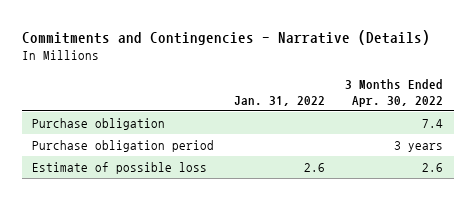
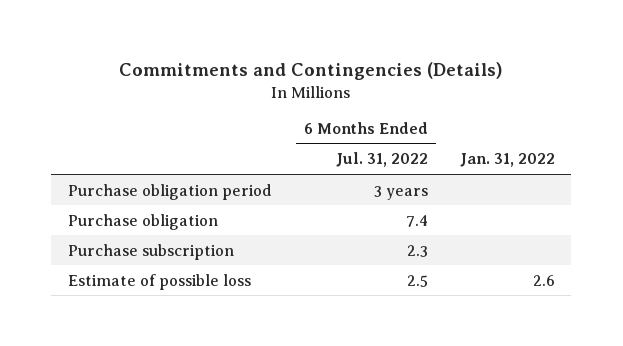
- Commitments and Contingencies - Narrative (Details)
+ Commitments and Contingencies (Details)
- | Jan. 31, 2022 | 3 Months Ended Apr. 30, 2022
+ | 6 Months Ended Jul. 31, 2022 | Jan. 31, 2022
moved down: Purchase obligation | 7.4 |
+ Purchase subscription | 2.3 |

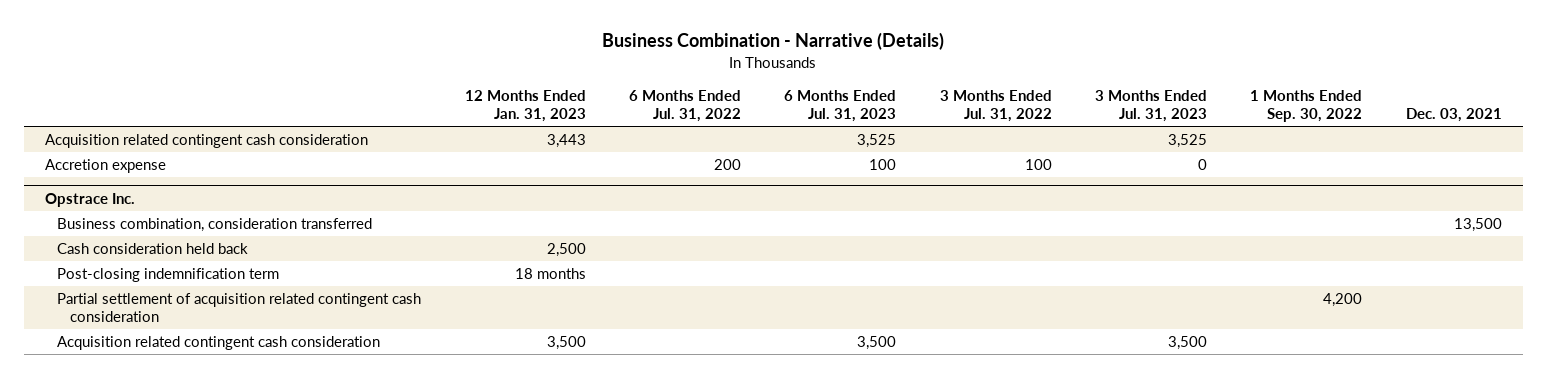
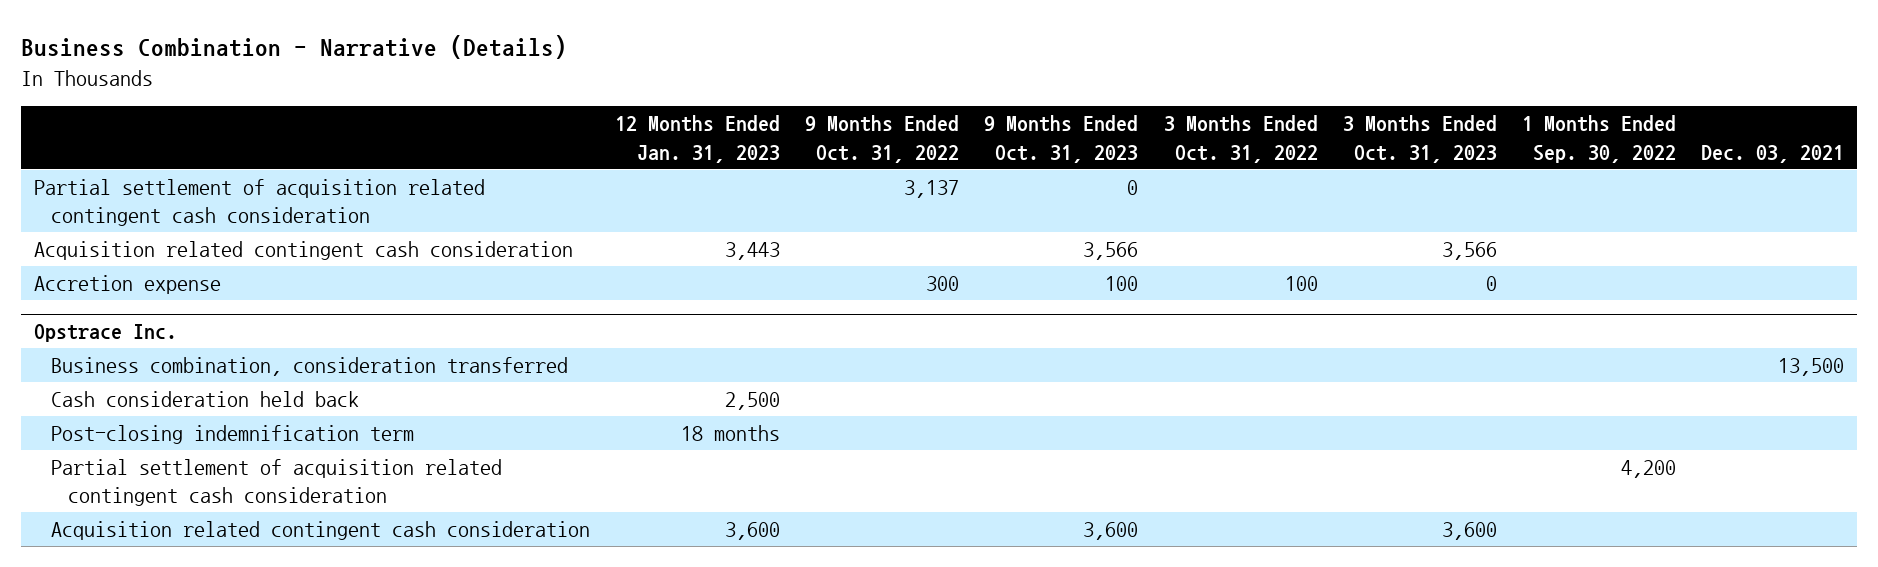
- | 12 Months Ended Jan. 31, 2023 | 6 Months Ended Jul. 31, 2022 | 6 Months Ended Jul. 31, 2023 | 3 Months Ended Jul. 31, 2022 | 3 Months Ended Jul. 31, 2023 | 1 Months Ended Sep. 30, 2022 | Dec. 03, 2021
+ | 12 Months Ended Jan. 31, 2023 | 9 Months Ended Oct. 31, 2022 | 9 Months Ended Oct. 31, 2023 | 3 Months Ended Oct. 31, 2022 | 3 Months Ended Oct. 31, 2023 | 1 Months Ended Sep. 30, 2022 | Dec. 03, 2021
+ Partial settlement of acquisition related contingent cash consideration | | 3,137 | 0 | | | |
@ Opstrace Inc.
- Acquisition related contingent cash consideration | 3,500 | | 3,500 | | 3,500 | |
+ Acquisition related contingent cash consideration | 3,600 | | 3,600 | | 3,600 | |

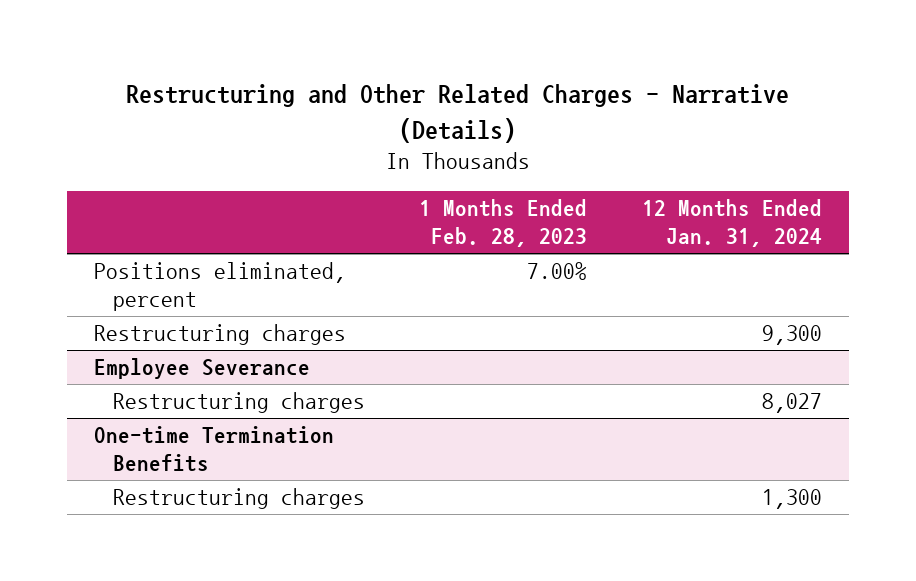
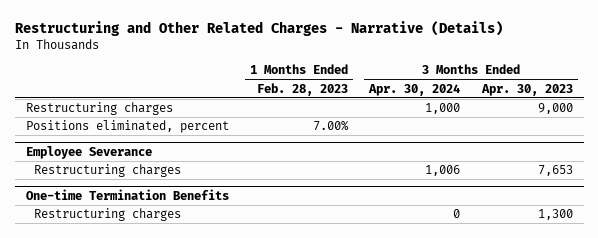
- | 1 Months Ended Feb. 28, 2023 | 12 Months Ended Jan. 31, 2024
+ | 1 Months Ended Feb. 28, 2023 | 3 Months Ended Apr. 30, 2024 | 3 Months Ended Apr. 30, 2023
moved down: Positions eliminated, percent | 7.00% | |

